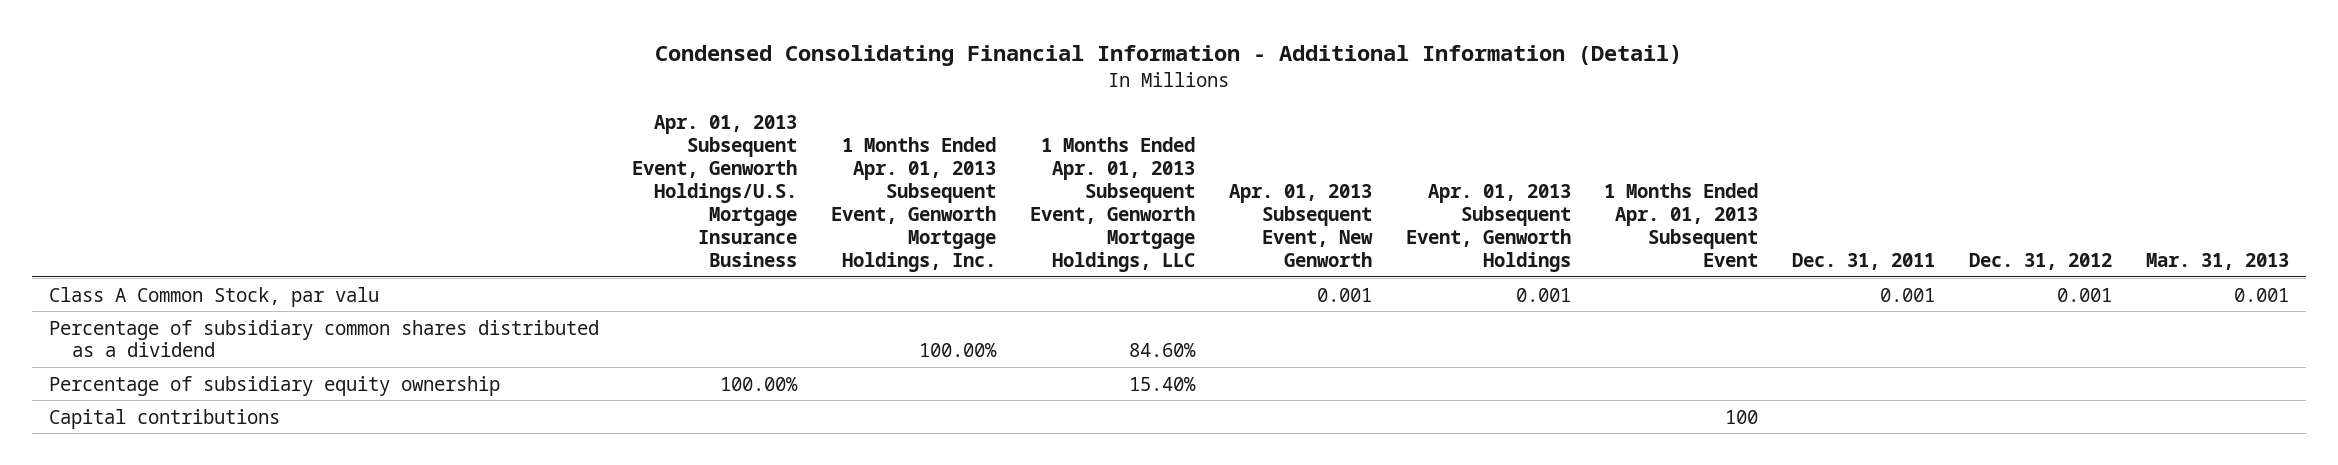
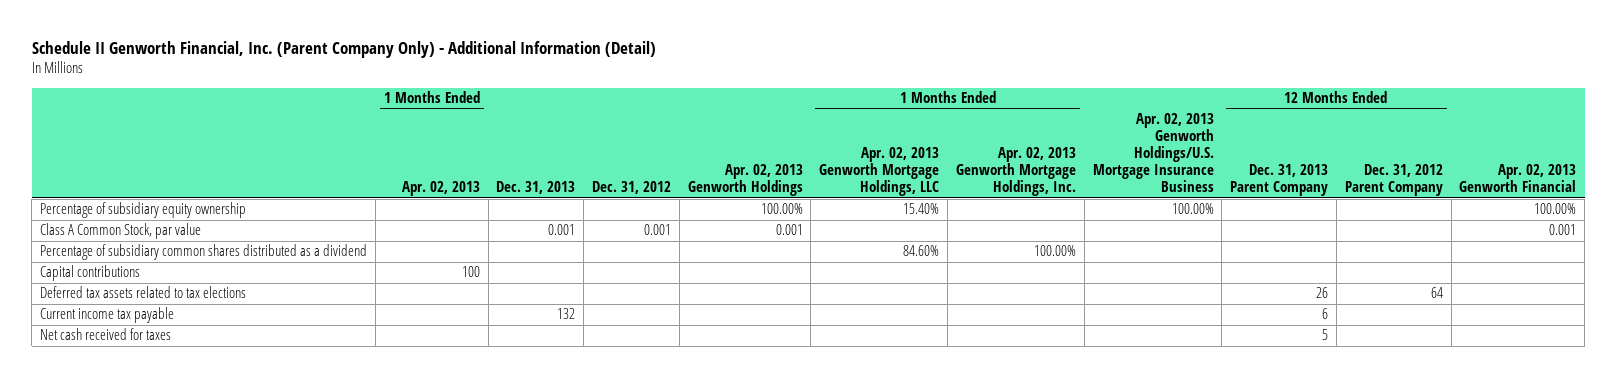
- Condensed Consolidating Financial Information - Additional Information (Detail)
+ Schedule II Genworth Financial, Inc. (Parent Company Only) - Additional Information (Detail)
- | Apr. 01, 2013 Subsequent Event, Genworth Holdings/U.S. Mortgage Insurance Business | 1 Months Ended Apr. 01, 2013 Subsequent Event, Genworth Mortgage Holdings, Inc. | 1 Months Ended Apr. 01, 2013 Subsequent Event, Genworth Mortgage Holdings, LLC | Apr. 01, 2013 Subsequent Event, New Genworth | Apr. 01, 2013 Subsequent Event, Genworth Holdings | 1 Months Ended Apr. 01, 2013 Subsequent Event | Dec. 31, 2011 | Dec. 31, 2012 | Mar. 31, 2013
+ | 1 Months Ended Apr. 02, 2013 | Dec. 31, 2013 | Dec. 31, 2012 | Apr. 02, 2013 Genworth Holdings | 1 Months Ended Apr. 02, 2013 Genworth Mortgage Holdings, LLC | 1 Months Ended Apr. 02, 2013 Genworth Mortgage Holdings, Inc. | Apr. 02, 2013 Genworth Holdings/U.S. Mortgage Insurance Business | 12 Months Ended Dec. 31, 2013 Parent Company | 12 Months Ended Dec. 31, 2012 Parent Company | Apr. 02, 2013 Genworth Financial
- Class A Common Stock, par valu | | | | 0.001 | 0.001 | | 0.001 | 0.001 | 0.001
+ Class A Common Stock, par value | | 0.001 | 0.001 | 0.001 | | | | | | 0.001
moved down: Percentage of subsidiary common shares distributed as a dividend | | | | | 84.60% | 100.00% | | | |
+ Deferred tax assets related to tax elections | | | | | | | | 26 | 64 |
+ Current income tax payable | | 132 | | | | | | 6 | |
+ Net cash received for taxes | | | | | | | | 5 | |

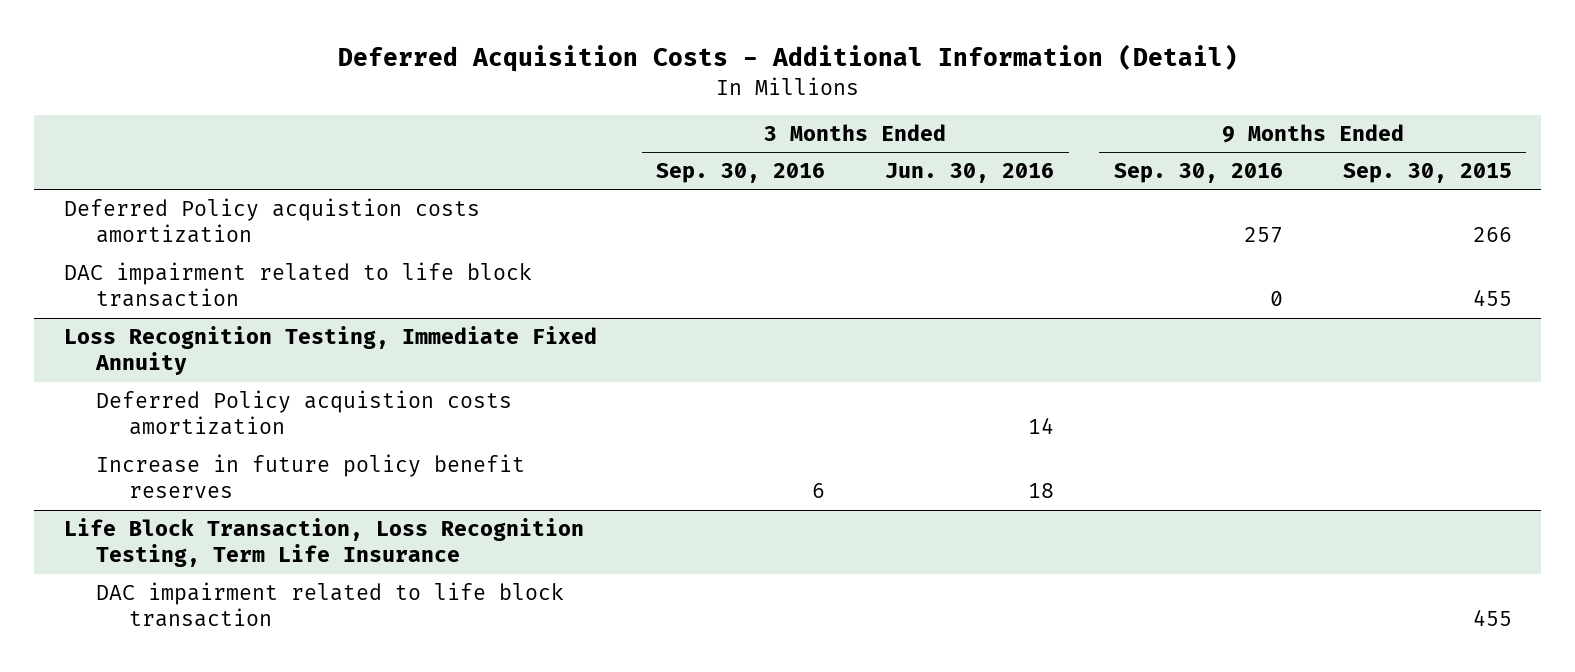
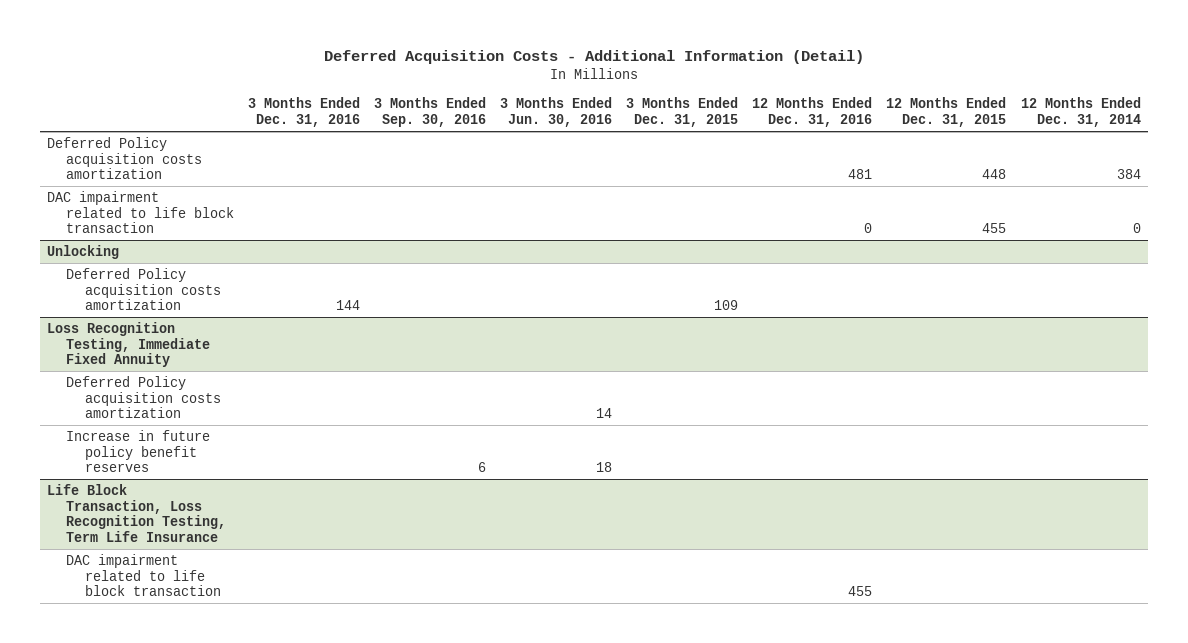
- | 3 Months Ended Sep. 30, 2016 | 3 Months Ended Jun. 30, 2016 | 9 Months Ended Sep. 30, 2016 | 9 Months Ended Sep. 30, 2015
+ | 3 Months Ended Dec. 31, 2016 | 3 Months Ended Sep. 30, 2016 | 3 Months Ended Jun. 30, 2016 | 3 Months Ended Dec. 31, 2015 | 12 Months Ended Dec. 31, 2016 | 12 Months Ended Dec. 31, 2015 | 12 Months Ended Dec. 31, 2014
- Deferred Policy acquistion costs amortization | | | 257 | 266
+ Deferred Policy acquisition costs amortization | | | | | 481 | 448 | 384
+ Unlocking
+ Deferred Policy acquisition costs amortization | 144 | | | 109 | | |
@ Loss Recognition Testing, Immediate Fixed Annuity
- Deferred Policy acquistion costs amortization | | 14 | |
+ Deferred Policy acquisition costs amortization | | | 14 | | | |

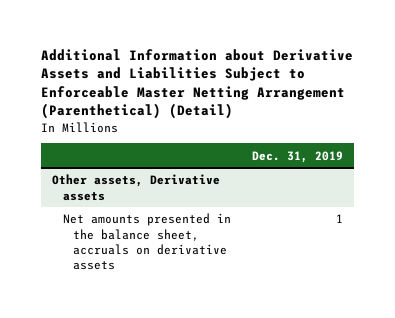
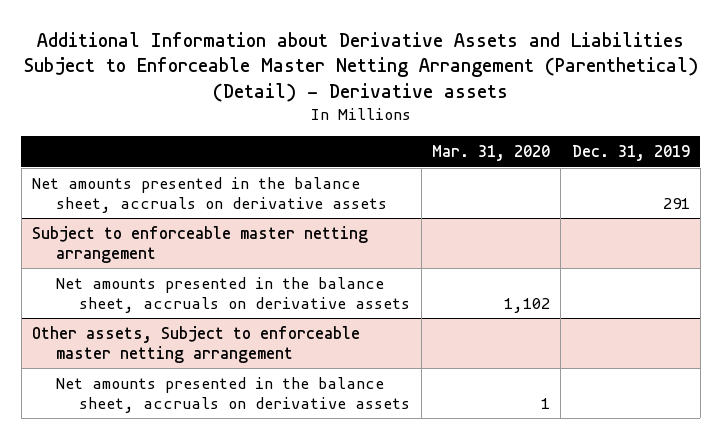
- Additional Information about Derivative Assets and Liabilities Subject to Enforceable Master Netting Arrangement (Parenthetical) (Detail)
+ Additional Information about Derivative Assets and Liabilities Subject to Enforceable Master Netting Arrangement (Parenthetical) (Detail) - Derivative assets
- | Dec. 31, 2019
+ | Mar. 31, 2020 | Dec. 31, 2019
- Other assets, Derivative assets
- Net amounts presented in the balance sheet, accruals on derivative assets | 1
+ Net amounts presented in the balance sheet, accruals on derivative assets | | 291
+ Subject to enforceable master netting arrangement
+ Net amounts presented in the balance sheet, accruals on derivative assets | 1,102 |
+ Other assets, Subject to enforceable master netting arrangement
+ Net amounts presented in the balance sheet, accruals on derivative assets | 1 |

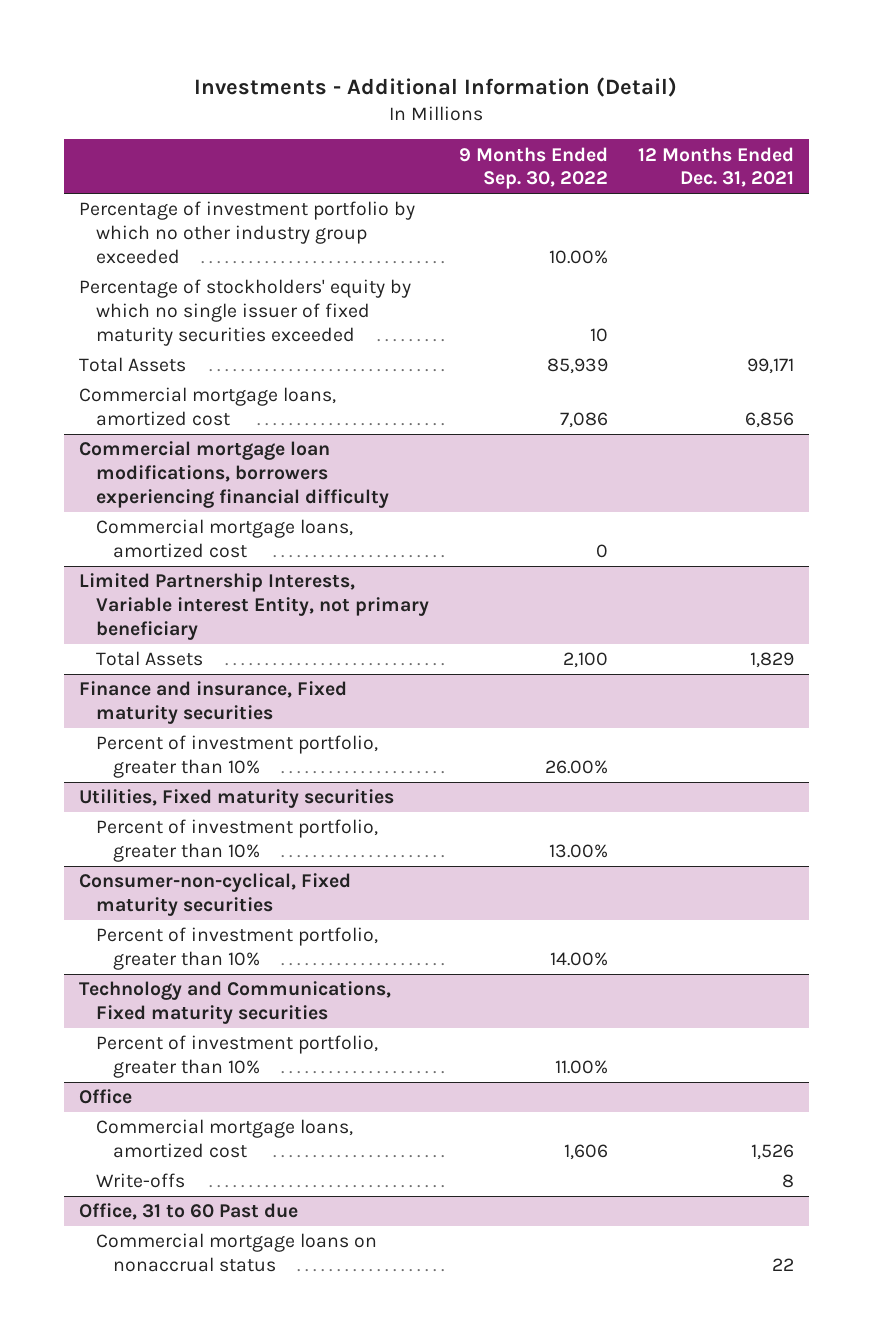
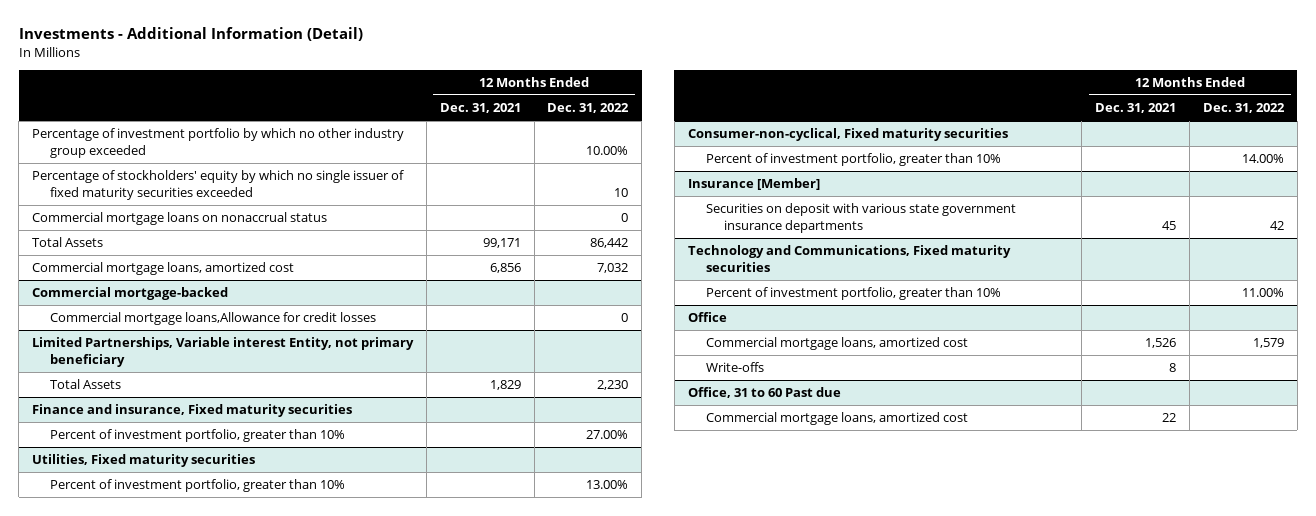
- | 9 Months Ended Sep. 30, 2022 | 12 Months Ended Dec. 31, 2021
+ | 12 Months Ended Dec. 31, 2021 | 12 Months Ended Dec. 31, 2022
+ Commercial mortgage loans on nonaccrual status | | 0
- Commercial mortgage loan modifications, borrowers experiencing financial difficulty
- Commercial mortgage loans, amortized cost | 0 |
- Limited Partnership Interests, Variable interest Entity, not primary beneficiary
+ Commercial mortgage-backed
+ Commercial mortgage loans,Allowance for credit losses | | 0
+ Limited Partnerships, Variable interest Entity, not primary beneficiary
+ Insurance [Member]
+ Securities on deposit with various state government insurance departments | 45 | 42
@ Office, 31 to 60 Past due
- Commercial mortgage loans on nonaccrual status | | 22
+ Commercial mortgage loans, amortized cost | 22 |

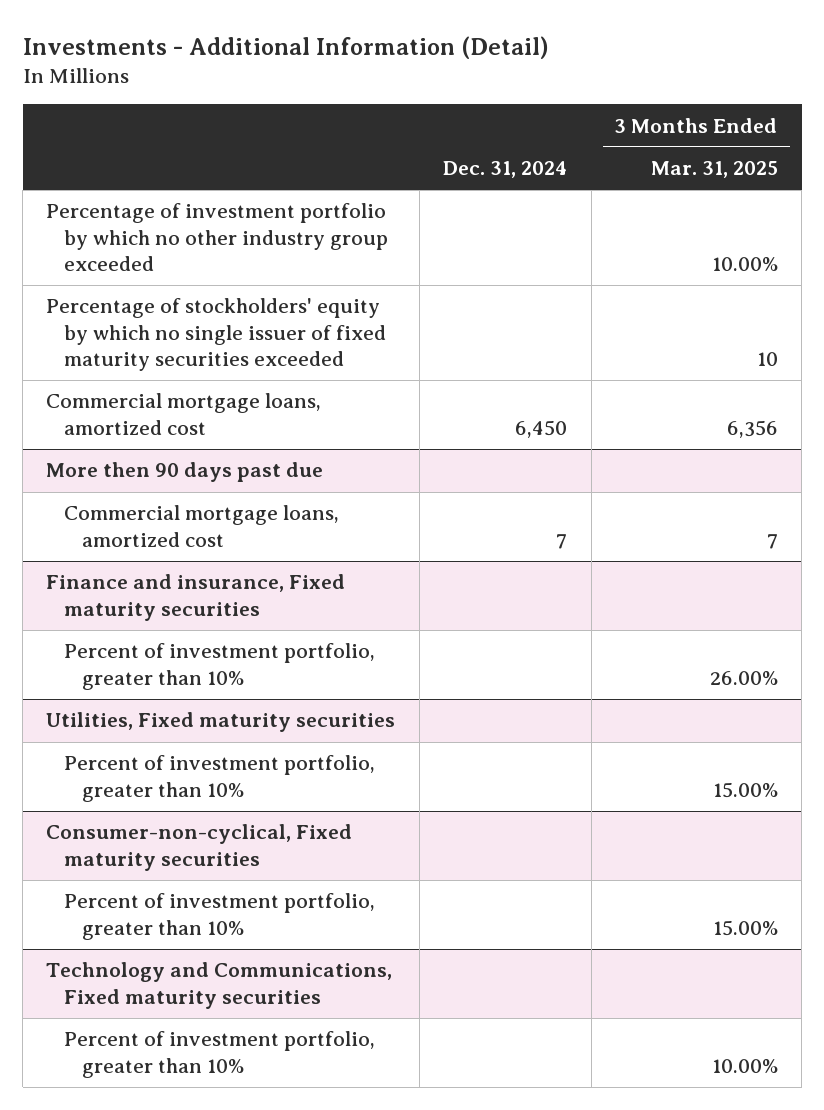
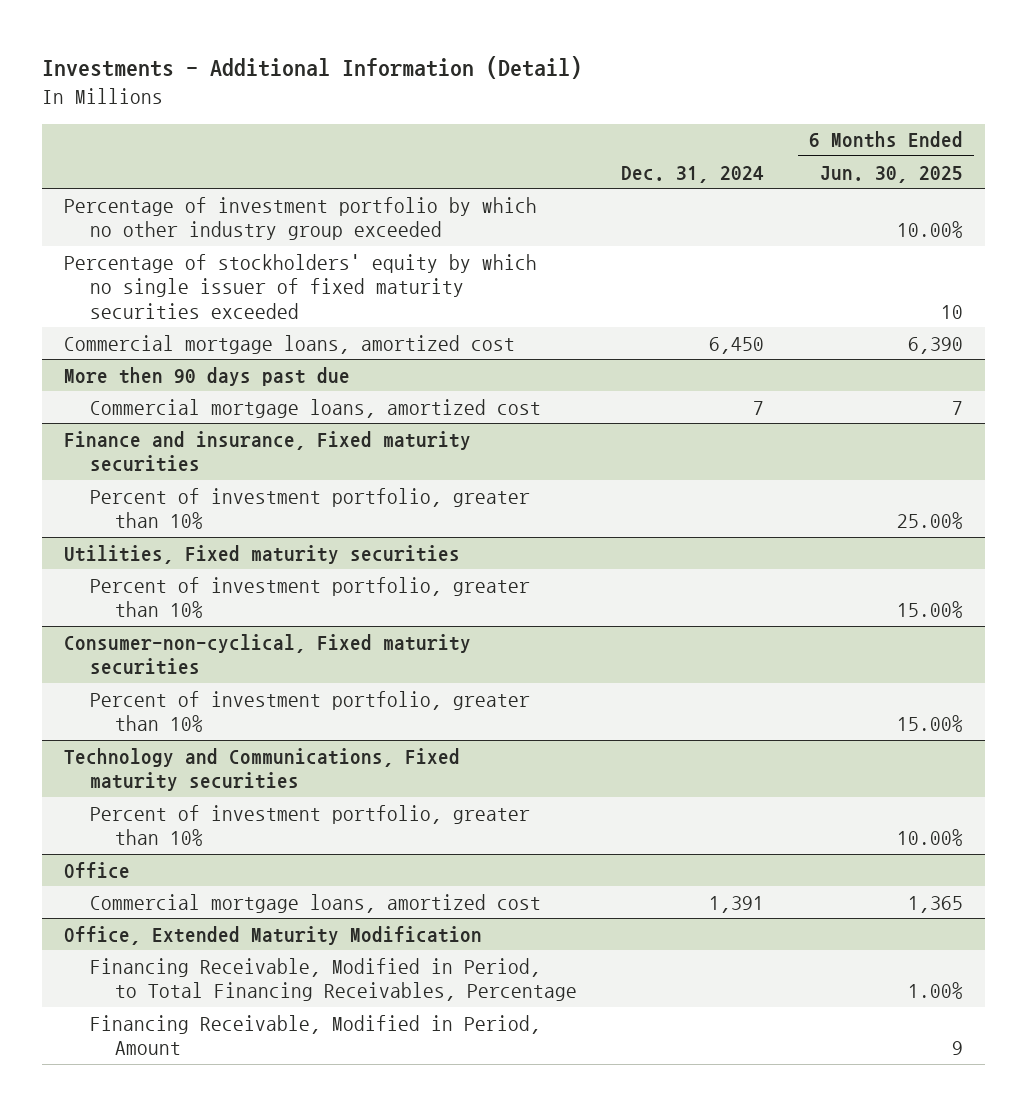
- | Dec. 31, 2024 | 3 Months Ended Mar. 31, 2025
+ | Dec. 31, 2024 | 6 Months Ended Jun. 30, 2025
+ Office
+ Commercial mortgage loans, amortized cost | 1,391 | 1,365
+ Office, Extended Maturity Modification
+ Financing Receivable, Modified in Period, to Total Financing Receivables, Percentage | | 1.00%
+ Financing Receivable, Modified in Period, Amount | | 9

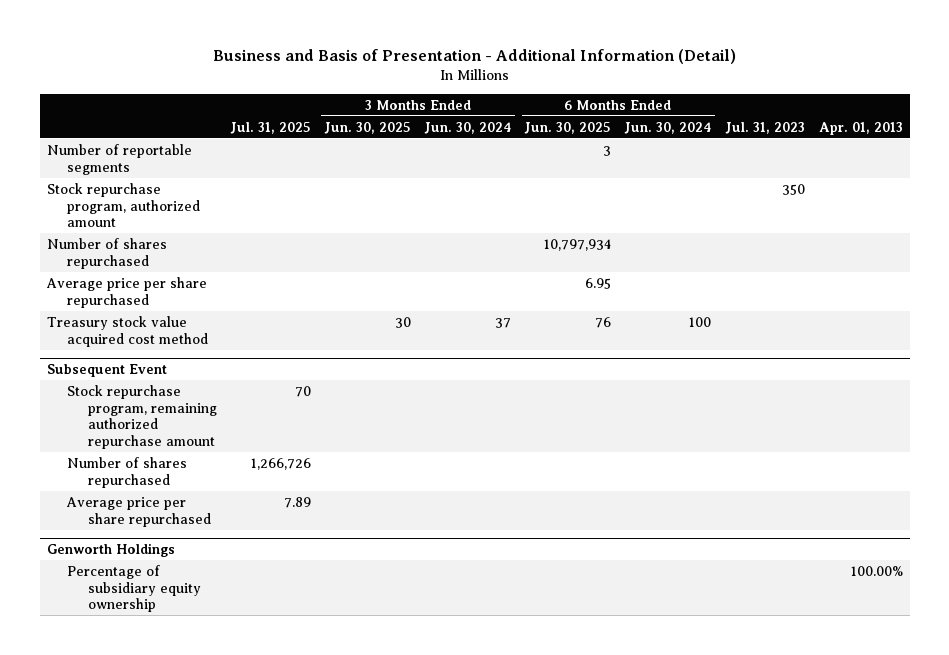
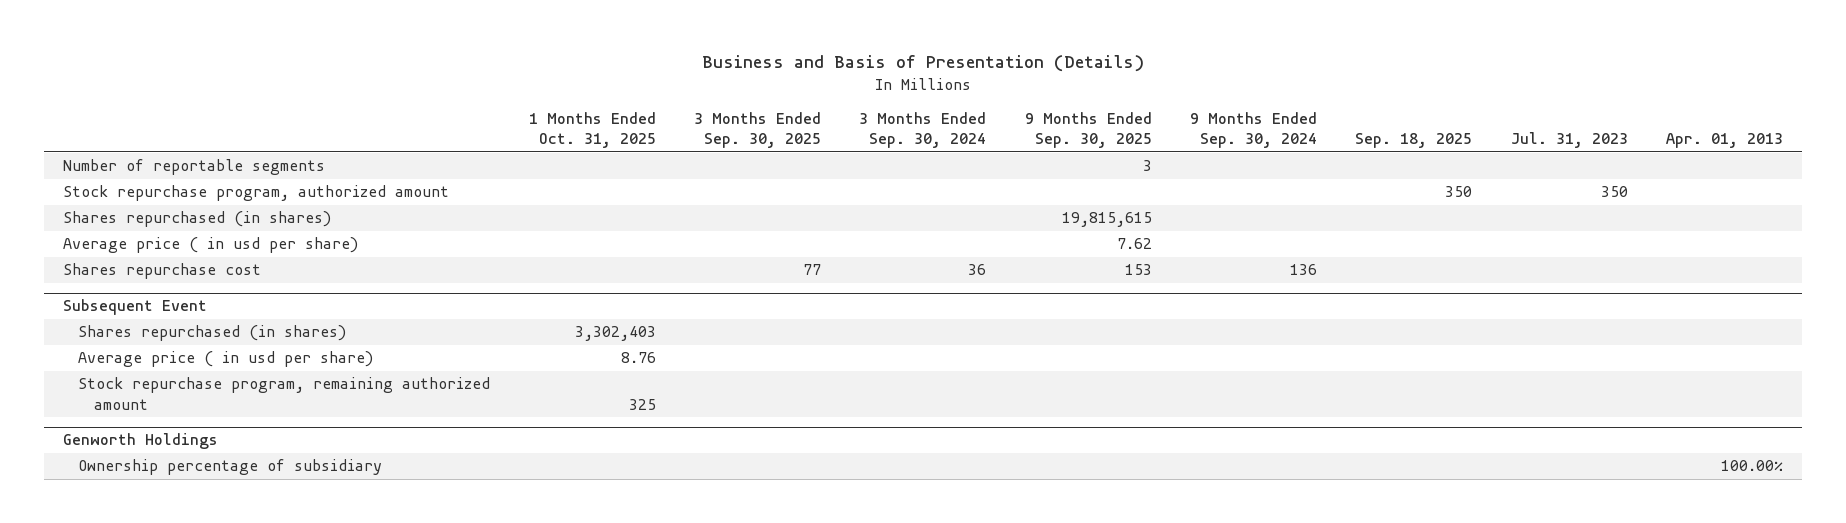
- Business and Basis of Presentation - Additional Information (Detail)
+ Business and Basis of Presentation (Details)
- | Jul. 31, 2025 | 3 Months Ended Jun. 30, 2025 | 3 Months Ended Jun. 30, 2024 | 6 Months Ended Jun. 30, 2025 | 6 Months Ended Jun. 30, 2024 | Jul. 31, 2023 | Apr. 01, 2013
+ | 1 Months Ended Oct. 31, 2025 | 3 Months Ended Sep. 30, 2025 | 3 Months Ended Sep. 30, 2024 | 9 Months Ended Sep. 30, 2025 | 9 Months Ended Sep. 30, 2024 | Sep. 18, 2025 | Jul. 31, 2023 | Apr. 01, 2013
- Number of shares repurchased | | | | 10,797,934 | | |
- Average price per share repurchased | | | | 6.95 | | |
- Treasury stock value acquired cost method | | 30 | 37 | 76 | 100 | |
+ Shares repurchased (in shares) | | | | 19,815,615 | | | |
+ Average price ( in usd per share) | | | | 7.62 | | | |
+ Shares repurchase cost | | 77 | 36 | 153 | 136 | | |
@ Subsequent Event
- Stock repurchase program, remaining authorized repurchase amount | 70 | | | | | |
- Number of shares repurchased | 1,266,726 | | | | | |
- Average price per share repurchased | 7.89 | | | | | |
+ Shares repurchased (in shares) | 3,302,403 | | | | | | |
+ Average price ( in usd per share) | 8.76 | | | | | | |
+ Stock repurchase program, remaining authorized amount | 325 | | | | | | |
@ Genworth Holdings
- Percentage of subsidiary equity ownership | | | | | | | 100.00%
+ Ownership percentage of subsidiary | | | | | | | | 100.00%

